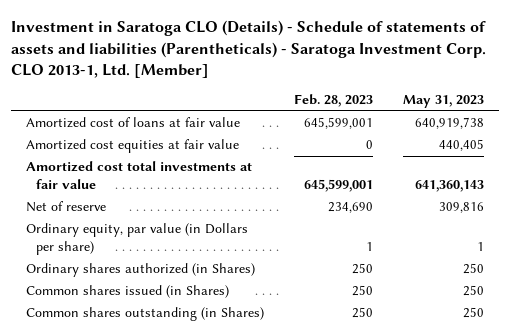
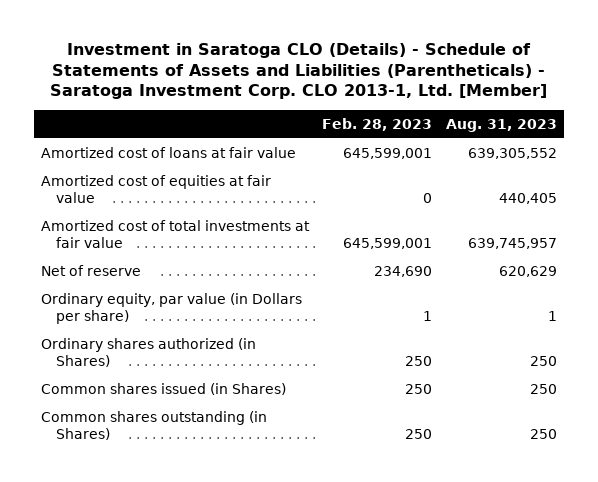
- Investment in Saratoga CLO (Details) - Schedule of statements of assets and liabilities (Parentheticals) - Saratoga Investment Corp. CLO 2013-1, Ltd. [Member]
+ Investment in Saratoga CLO (Details) - Schedule of Statements of Assets and Liabilities (Parentheticals) - Saratoga Investment Corp. CLO 2013-1, Ltd. [Member]
- | Feb. 28, 2023 | May 31, 2023
+ | Feb. 28, 2023 | Aug. 31, 2023
- Amortized cost equities at fair value | 0 | 440,405
- Amortized cost total investments at fair value | 645,599,001 | 641,360,143
+ Amortized cost of equities at fair value | 0 | 440,405
+ Amortized cost of total investments at fair value | 645,599,001 | 639,745,957

